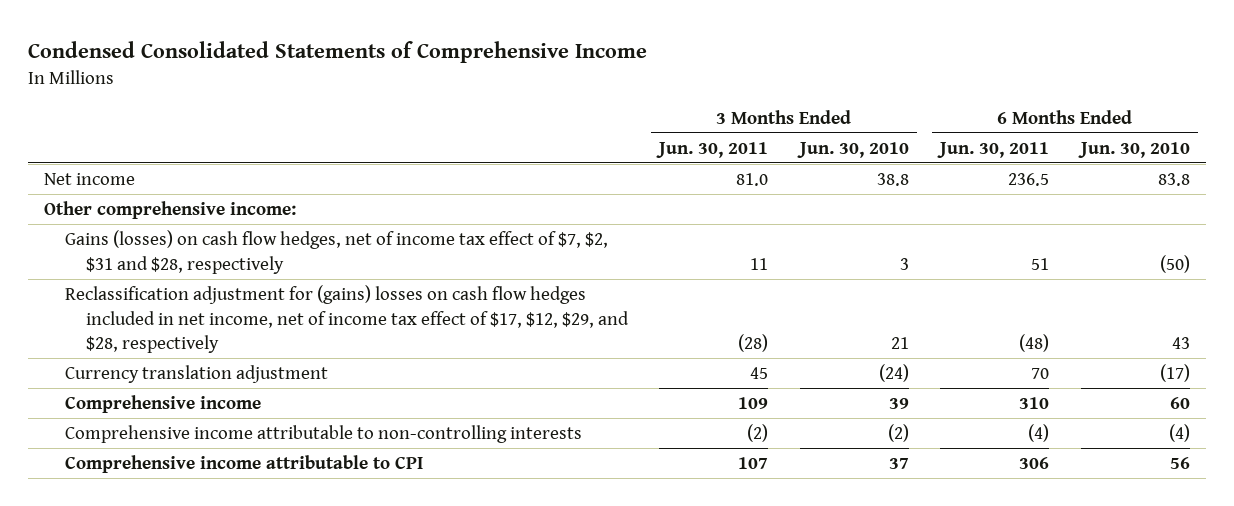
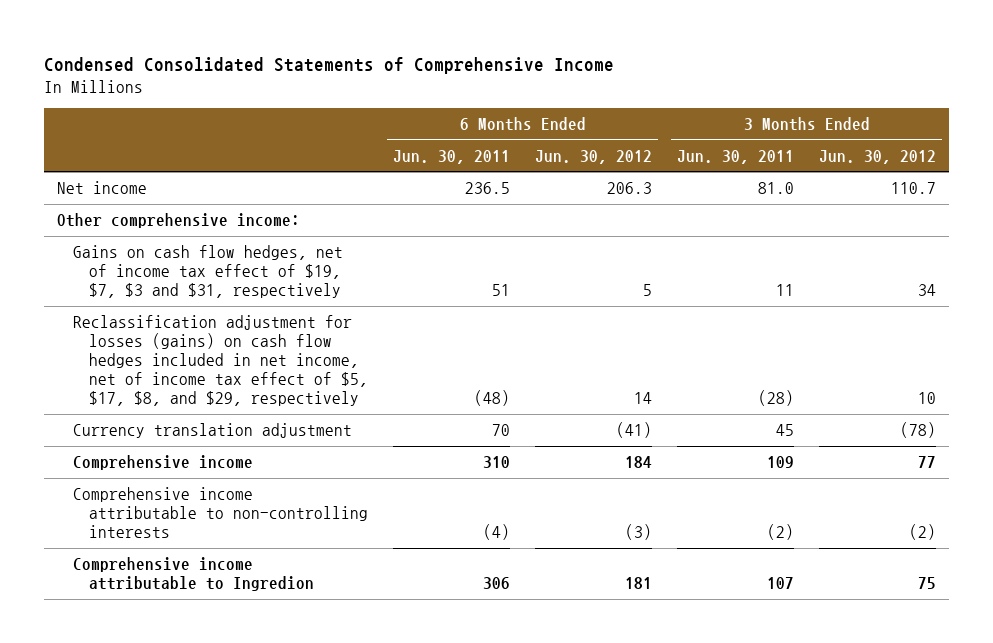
- | 3 Months Ended Jun. 30, 2011 | 3 Months Ended Jun. 30, 2010 | 6 Months Ended Jun. 30, 2011 | 6 Months Ended Jun. 30, 2010
+ | 6 Months Ended Jun. 30, 2011 | 6 Months Ended Jun. 30, 2012 | 3 Months Ended Jun. 30, 2011 | 3 Months Ended Jun. 30, 2012
- Gains (losses) on cash flow hedges, net of income tax effect of $7, $2, $31 and $28, respectively | 11 | 3 | 51 | (50)
- Reclassification adjustment for (gains) losses on cash flow hedges included in net income, net of income tax effect of $17, $12, $29, and $28, respectively | (28) | 21 | (48) | 43
+ Gains on cash flow hedges, net of income tax effect of $19, $7, $3 and $31, respectively | 51 | 5 | 11 | 34
+ Reclassification adjustment for losses (gains) on cash flow hedges included in net income, net of income tax effect of $5, $17, $8, and $29, respectively | (48) | 14 | (28) | 10
- Comprehensive income attributable to CPI | 107 | 37 | 306 | 56
+ Comprehensive income attributable to Ingredion | 306 | 181 | 107 | 75

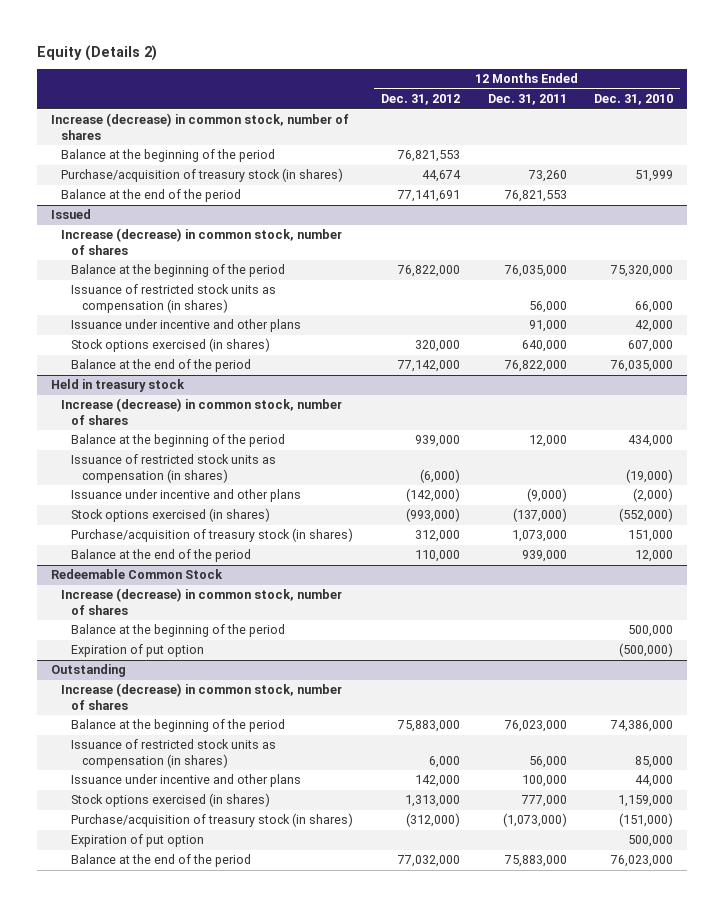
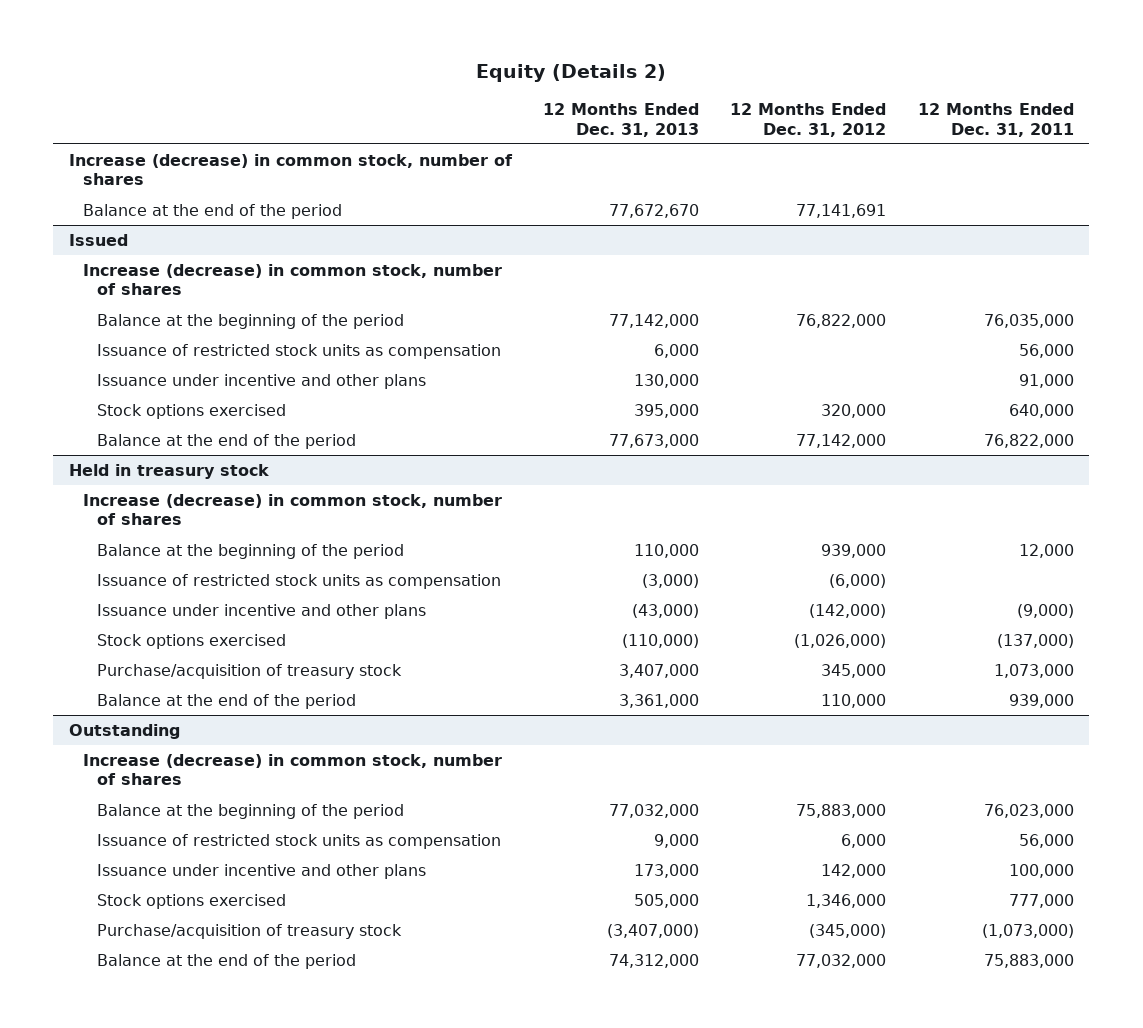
- | 12 Months Ended Dec. 31, 2012 | 12 Months Ended Dec. 31, 2011 | 12 Months Ended Dec. 31, 2010
+ | 12 Months Ended Dec. 31, 2013 | 12 Months Ended Dec. 31, 2012 | 12 Months Ended Dec. 31, 2011
- Balance at the beginning of the period | 76,821,553 | |
- Purchase/acquisition of treasury stock (in shares) | 44,674 | 73,260 | 51,999
- Balance at the end of the period | 77,141,691 | 76,821,553 |
+ Balance at the end of the period | 77,672,670 | 77,141,691 |
@ Issued
- Issuance of restricted stock units as compensation (in shares) | | 56,000 | 66,000
+ Issuance of restricted stock units as compensation | 6,000 | | 56,000
- Stock options exercised (in shares) | 320,000 | 640,000 | 607,000
+ Stock options exercised | 395,000 | 320,000 | 640,000
@ Held in treasury stock
- Issuance of restricted stock units as compensation (in shares) | (6,000) | | (19,000)
+ Issuance of restricted stock units as compensation | (3,000) | (6,000) |
- Stock options exercised (in shares) | (993,000) | (137,000) | (552,000)
- Purchase/acquisition of treasury stock (in shares) | 312,000 | 1,073,000 | 151,000
+ Stock options exercised | (110,000) | (1,026,000) | (137,000)
+ Purchase/acquisition of treasury stock | 3,407,000 | 345,000 | 1,073,000
- Redeemable Common Stock
- Increase (decrease) in common stock, number of shares
- Balance at the beginning of the period | | | 500,000
- Expiration of put option | | | (500,000)
@ Outstanding
- Issuance of restricted stock units as compensation (in shares) | 6,000 | 56,000 | 85,000
+ Issuance of restricted stock units as compensation | 9,000 | 6,000 | 56,000
- Stock options exercised (in shares) | 1,313,000 | 777,000 | 1,159,000
- Purchase/acquisition of treasury stock (in shares) | (312,000) | (1,073,000) | (151,000)
- Expiration of put option | | | 500,000
+ Stock options exercised | 505,000 | 1,346,000 | 777,000
+ Purchase/acquisition of treasury stock | (3,407,000) | (345,000) | (1,073,000)

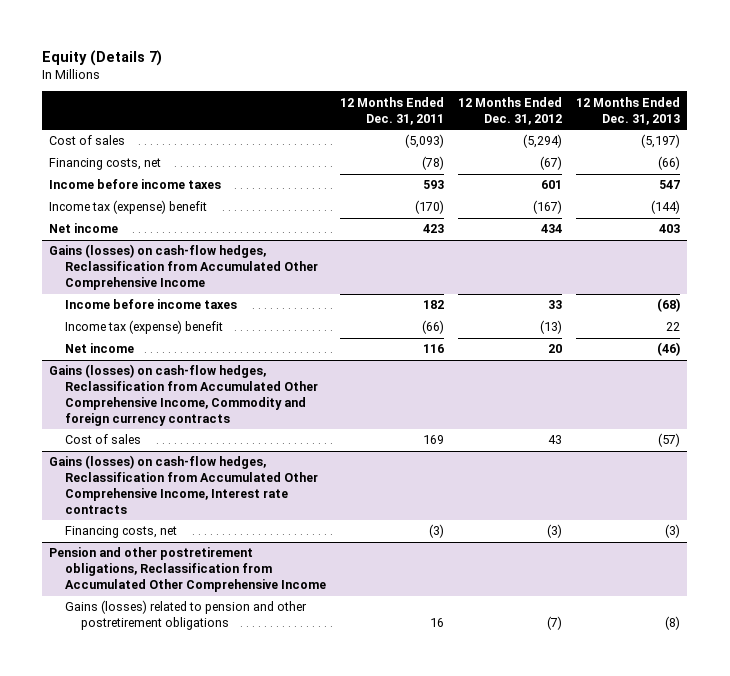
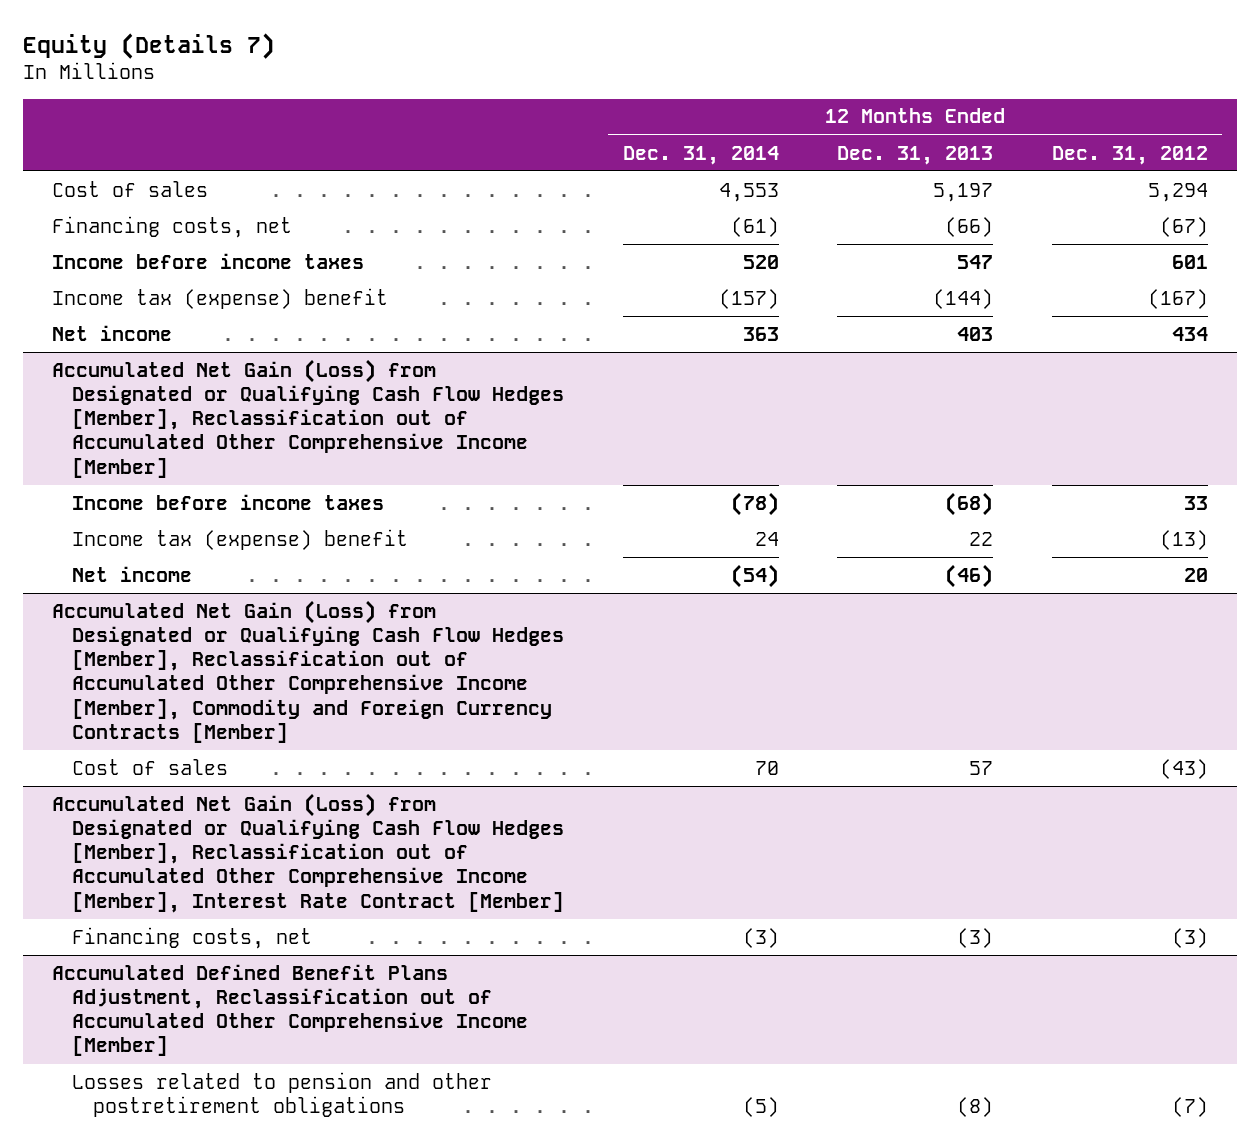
- | 12 Months Ended Dec. 31, 2011 | 12 Months Ended Dec. 31, 2012 | 12 Months Ended Dec. 31, 2013
+ | 12 Months Ended Dec. 31, 2014 | 12 Months Ended Dec. 31, 2013 | 12 Months Ended Dec. 31, 2012
- Cost of sales | (5,093) | (5,294) | (5,197)
+ Cost of sales | 4,553 | 5,197 | 5,294
- Gains (losses) on cash-flow hedges, Reclassification from Accumulated Other Comprehensive Income
+ Accumulated Net Gain (Loss) from Designated or Qualifying Cash Flow Hedges [Member], Reclassification out of Accumulated Other Comprehensive Income [Member]
- Gains (losses) on cash-flow hedges, Reclassification from Accumulated Other Comprehensive Income, Commodity and foreign currency contracts
- Cost of sales | 169 | 43 | (57)
- Gains (losses) on cash-flow hedges, Reclassification from Accumulated Other Comprehensive Income, Interest rate contracts
+ Accumulated Net Gain (Loss) from Designated or Qualifying Cash Flow Hedges [Member], Reclassification out of Accumulated Other Comprehensive Income [Member], Commodity and Foreign Currency Contracts [Member]
+ Cost of sales | 70 | 57 | (43)
+ Accumulated Net Gain (Loss) from Designated or Qualifying Cash Flow Hedges [Member], Reclassification out of Accumulated Other Comprehensive Income [Member], Interest Rate Contract [Member]
- Pension and other postretirement obligations, Reclassification from Accumulated Other Comprehensive Income
- Gains (losses) related to pension and other postretirement obligations | 16 | (7) | (8)
+ Accumulated Defined Benefit Plans Adjustment, Reclassification out of Accumulated Other Comprehensive Income [Member]
+ Losses related to pension and other postretirement obligations | (5) | (8) | (7)

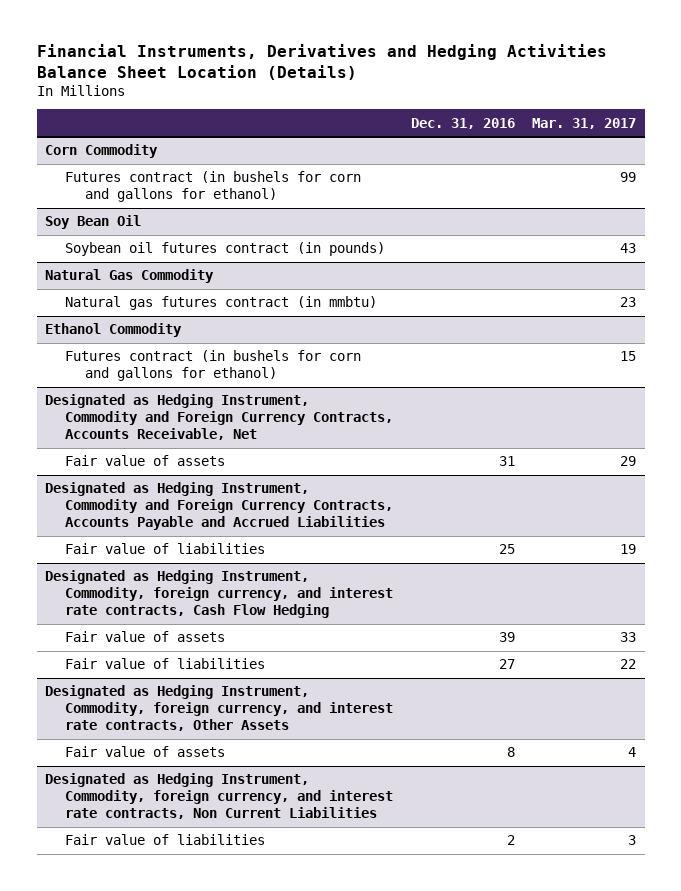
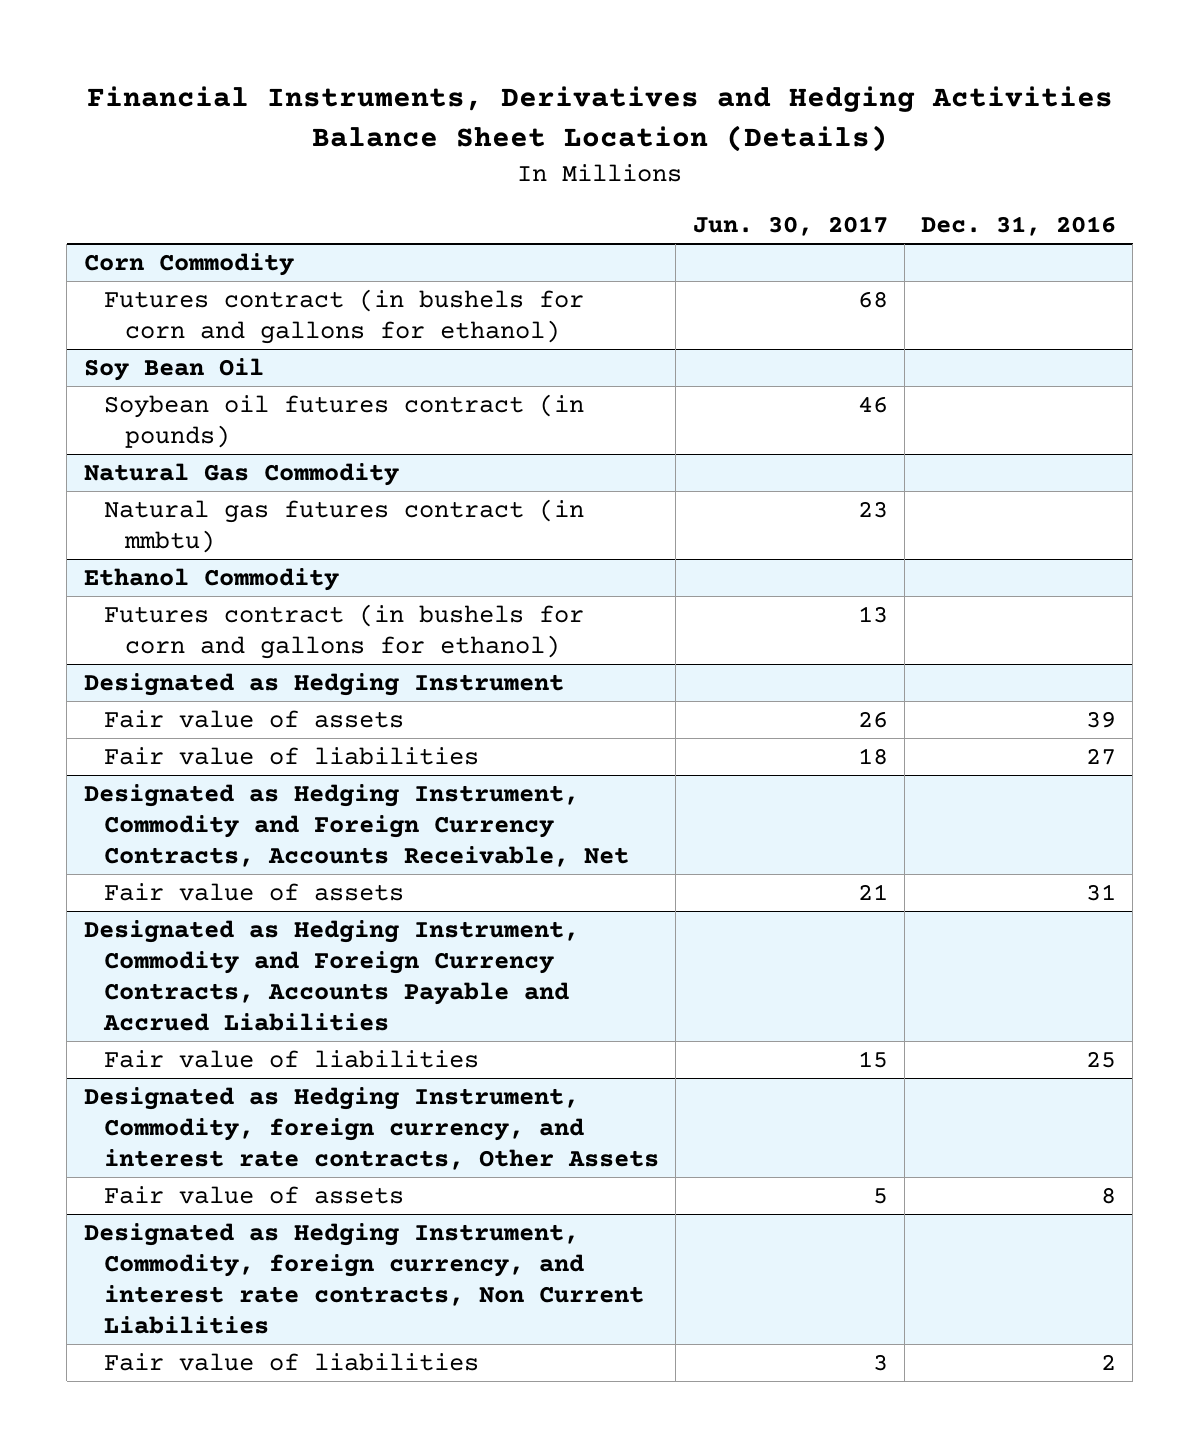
- | Dec. 31, 2016 | Mar. 31, 2017
+ | Jun. 30, 2017 | Dec. 31, 2016
+ Designated as Hedging Instrument
+ Fair value of assets | 26 | 39
+ Fair value of liabilities | 18 | 27
- Designated as Hedging Instrument, Commodity, foreign currency, and interest rate contracts, Cash Flow Hedging
- Fair value of assets | 39 | 33
- Fair value of liabilities | 27 | 22

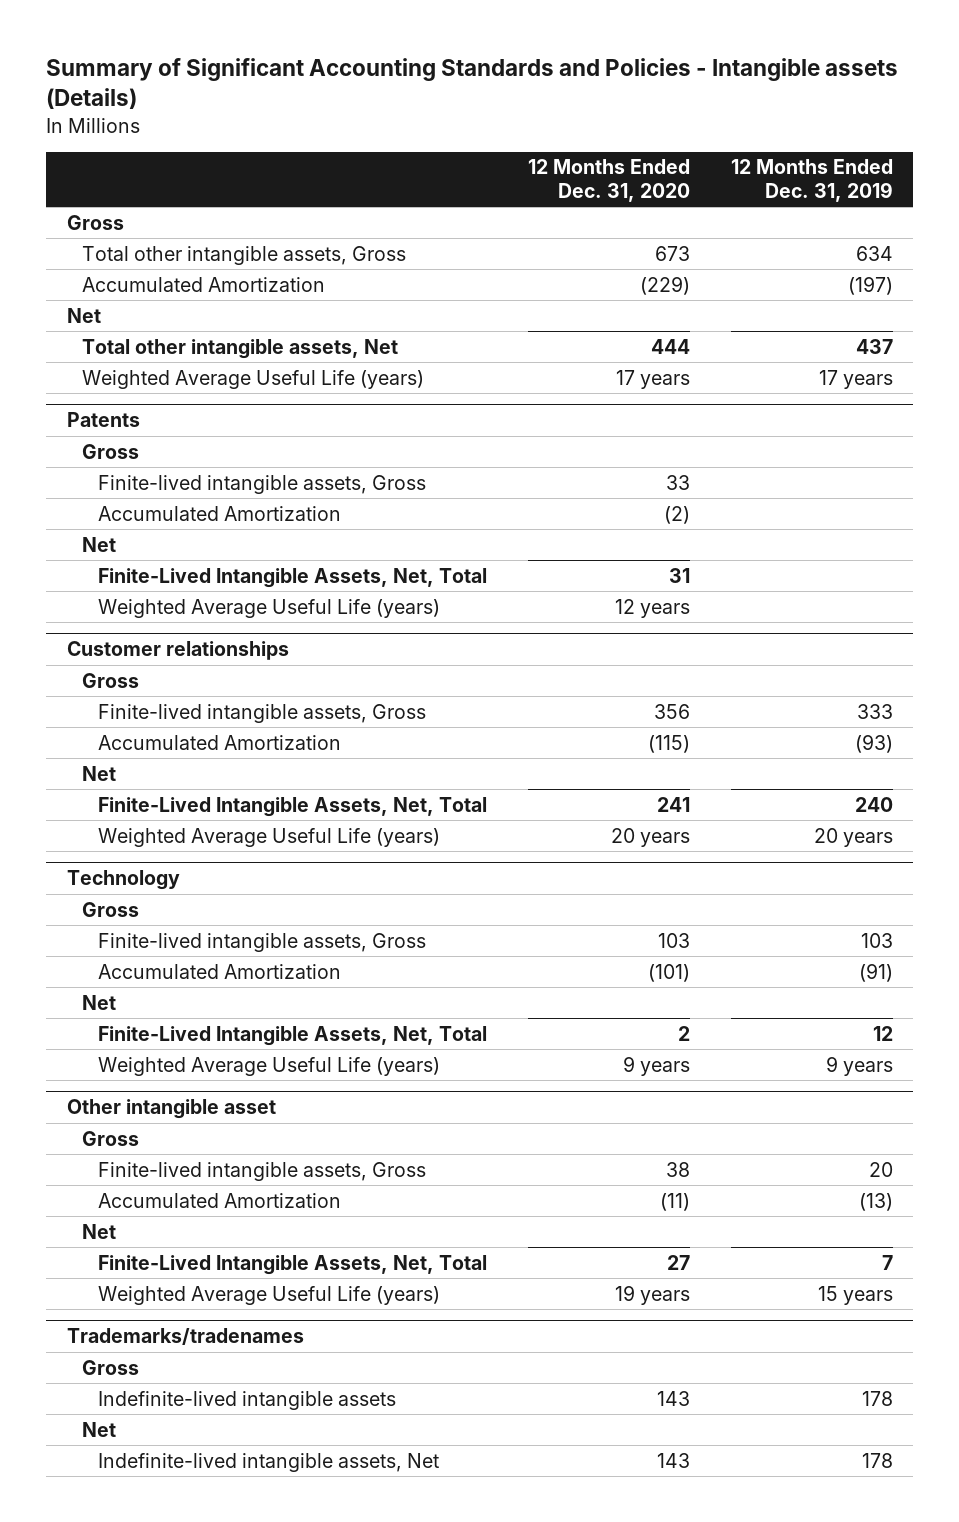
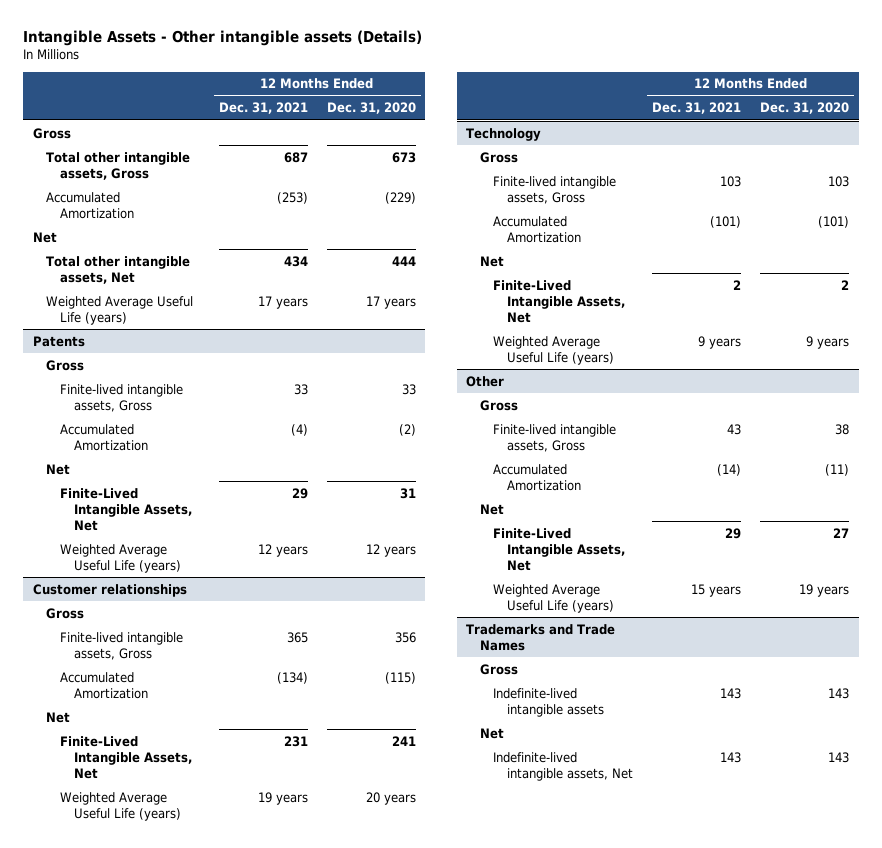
- Summary of Significant Accounting Standards and Policies - Intangible assets (Details)
+ Intangible Assets - Other intangible assets (Details)
- | 12 Months Ended Dec. 31, 2020 | 12 Months Ended Dec. 31, 2019
+ | 12 Months Ended Dec. 31, 2021 | 12 Months Ended Dec. 31, 2020
@ Patents
- Finite-Lived Intangible Assets, Net, Total | 31 |
+ Finite-Lived Intangible Assets, Net | 29 | 31
@ Customer relationships
- Finite-Lived Intangible Assets, Net, Total | 241 | 240
+ Finite-Lived Intangible Assets, Net | 231 | 241
@ Technology
- Finite-Lived Intangible Assets, Net, Total | 2 | 12
+ Finite-Lived Intangible Assets, Net | 2 | 2
- Other intangible asset
+ Other
- Finite-Lived Intangible Assets, Net, Total | 27 | 7
+ Finite-Lived Intangible Assets, Net | 29 | 27
- Trademarks/tradenames
+ Trademarks and Trade Names

